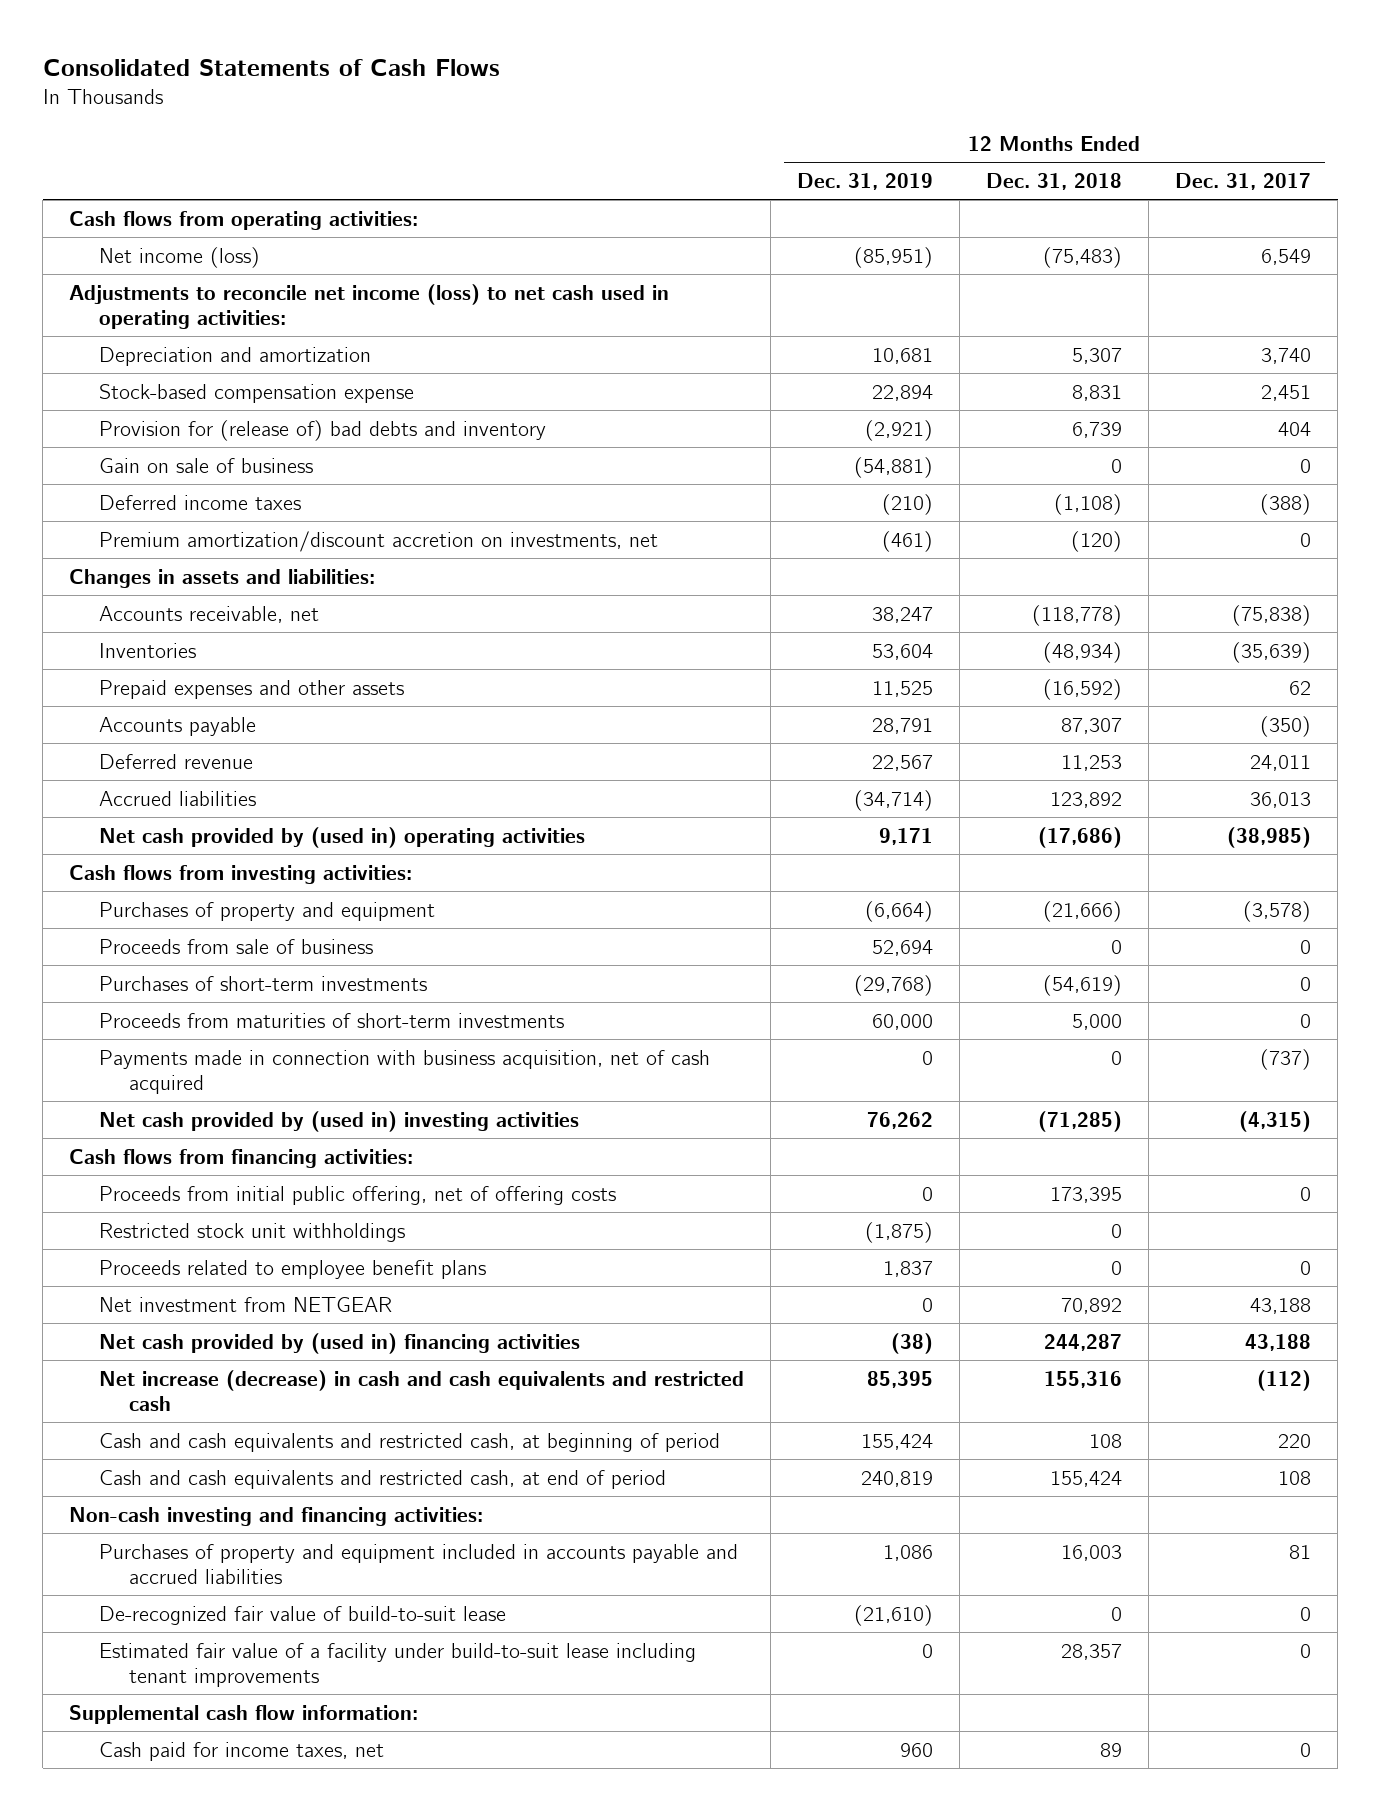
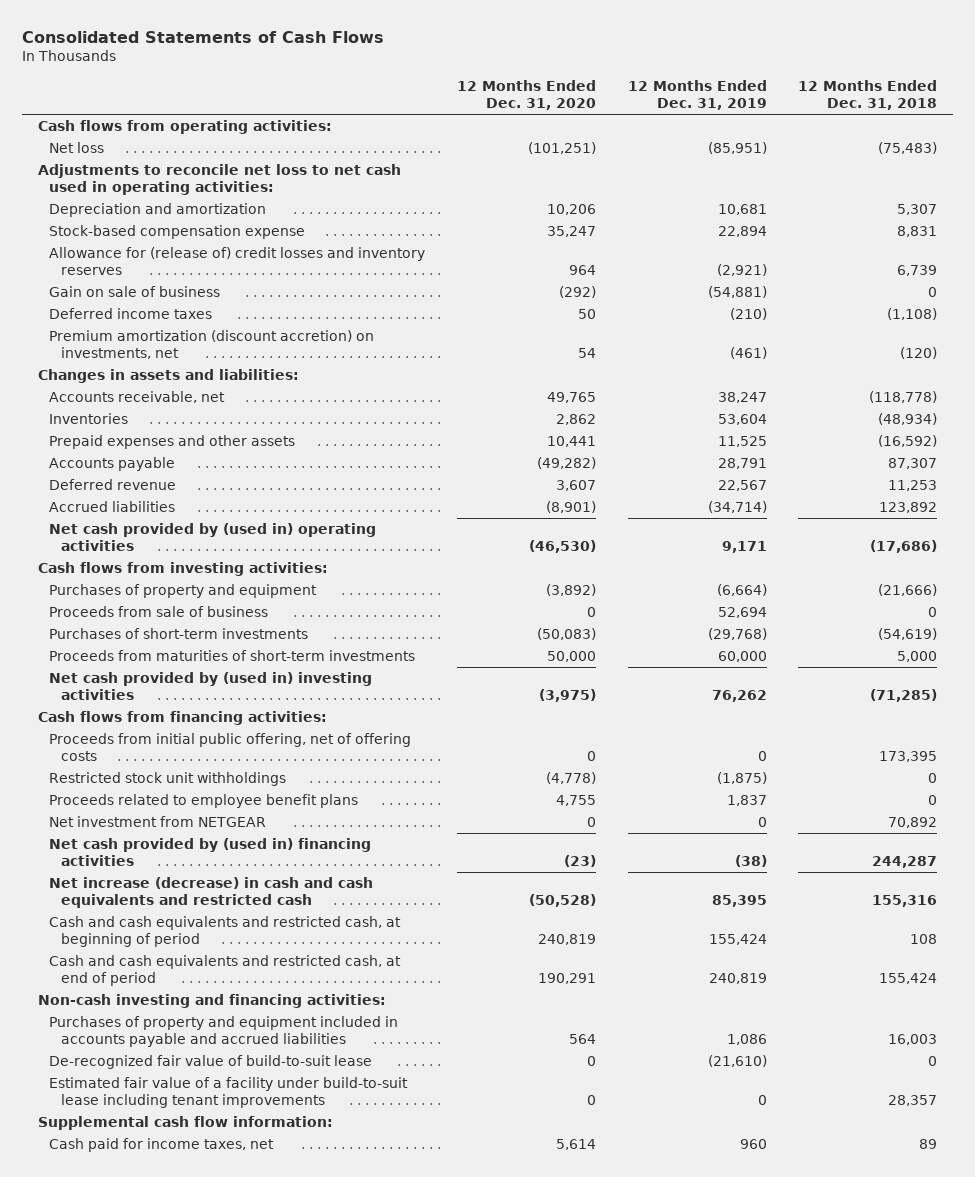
- | 12 Months Ended Dec. 31, 2019 | 12 Months Ended Dec. 31, 2018 | 12 Months Ended Dec. 31, 2017
+ | 12 Months Ended Dec. 31, 2020 | 12 Months Ended Dec. 31, 2019 | 12 Months Ended Dec. 31, 2018
- Net income (loss) | (85,951) | (75,483) | 6,549
- Adjustments to reconcile net income (loss) to net cash used in operating activities:
+ Net loss | (101,251) | (85,951) | (75,483)
+ Adjustments to reconcile net loss to net cash used in operating activities:
- Provision for (release of) bad debts and inventory | (2,921) | 6,739 | 404
+ Allowance for (release of) credit losses and inventory reserves | 964 | (2,921) | 6,739
- Premium amortization/discount accretion on investments, net | (461) | (120) | 0
+ Premium amortization (discount accretion) on investments, net | 54 | (461) | (120)
- Payments made in connection with business acquisition, net of cash acquired | 0 | 0 | (737)

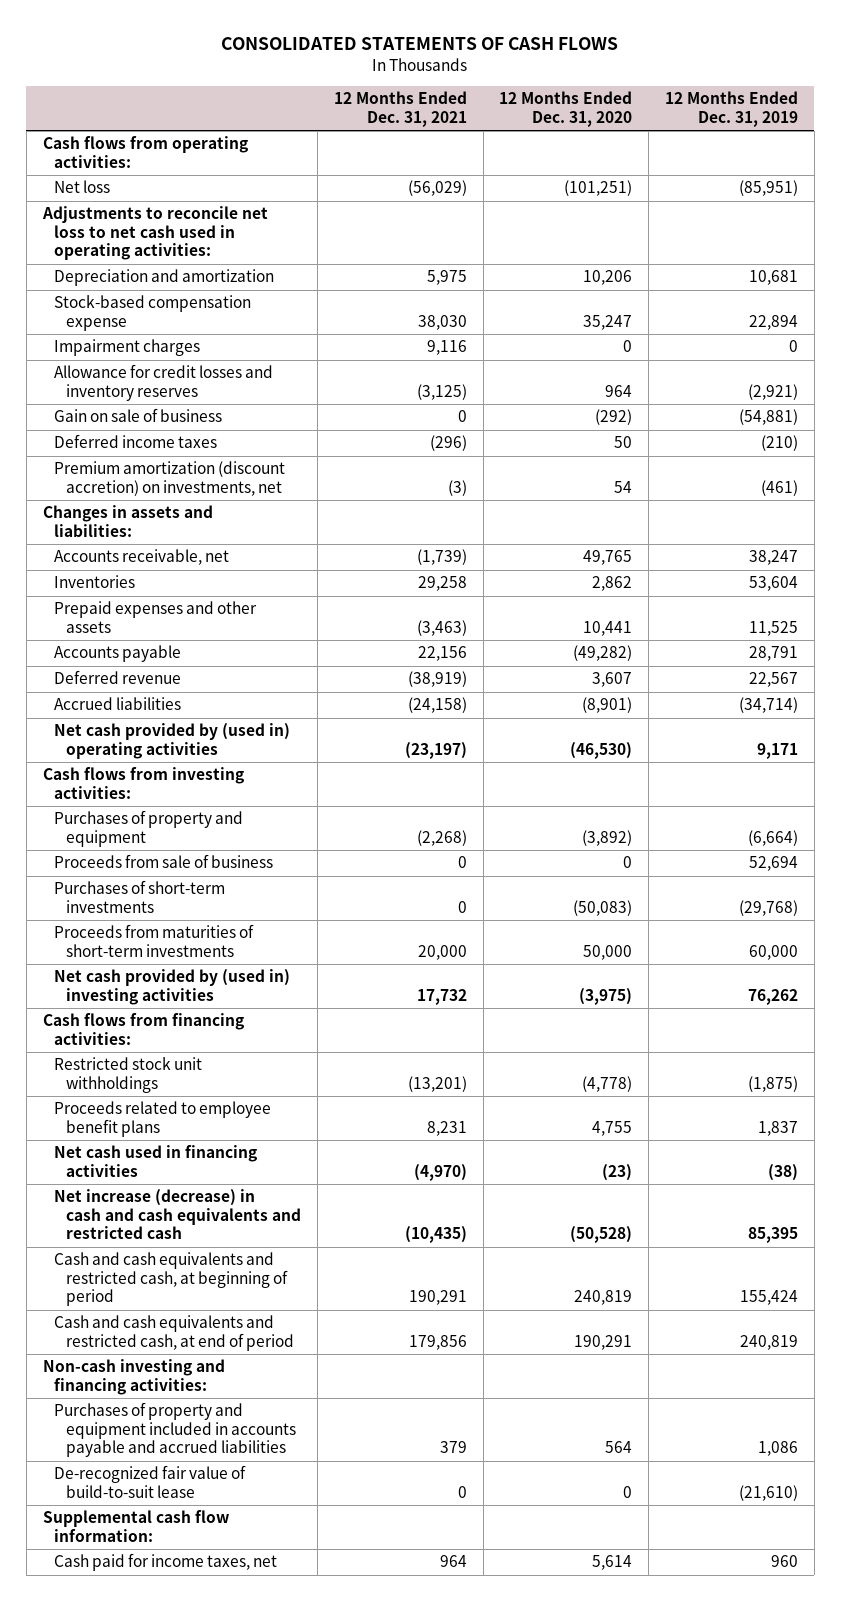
- Consolidated Statements of Cash Flows
+ CONSOLIDATED STATEMENTS OF CASH FLOWS
- | 12 Months Ended Dec. 31, 2020 | 12 Months Ended Dec. 31, 2019 | 12 Months Ended Dec. 31, 2018
+ | 12 Months Ended Dec. 31, 2021 | 12 Months Ended Dec. 31, 2020 | 12 Months Ended Dec. 31, 2019
- Allowance for (release of) credit losses and inventory reserves | 964 | (2,921) | 6,739
+ Impairment charges | 9,116 | 0 | 0
+ Allowance for credit losses and inventory reserves | (3,125) | 964 | (2,921)
- Proceeds from initial public offering, net of offering costs | 0 | 0 | 173,395
- Net investment from NETGEAR | 0 | 0 | 70,892
- Net cash provided by (used in) financing activities | (23) | (38) | 244,287
+ Net cash used in financing activities | (4,970) | (23) | (38)
- Estimated fair value of a facility under build-to-suit lease including tenant improvements | 0 | 0 | 28,357

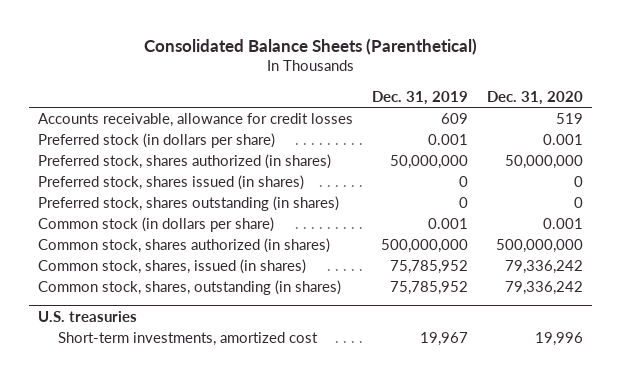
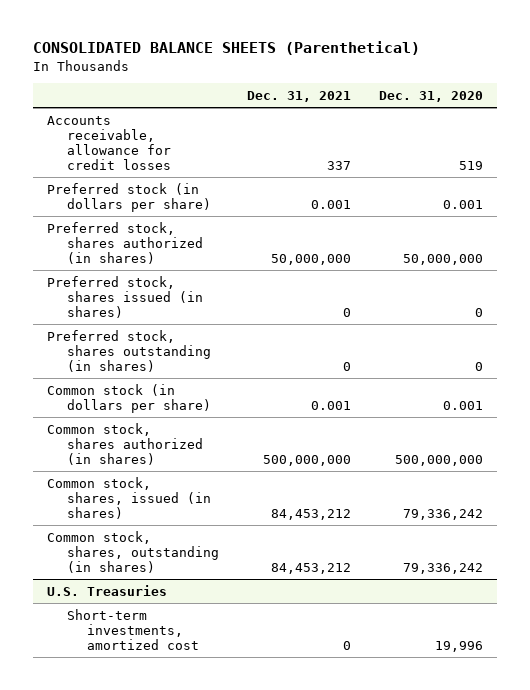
- Consolidated Balance Sheets (Parenthetical)
+ CONSOLIDATED BALANCE SHEETS (Parenthetical)
- | Dec. 31, 2019 | Dec. 31, 2020
+ | Dec. 31, 2021 | Dec. 31, 2020
- U.S. treasuries
+ U.S. Treasuries

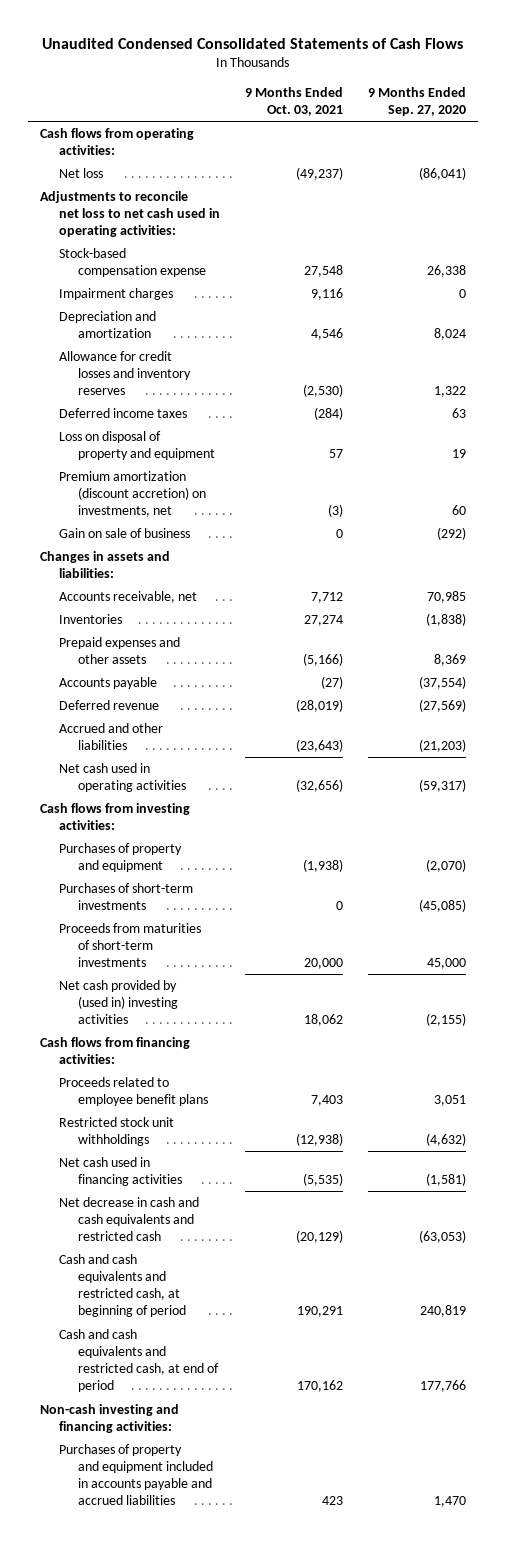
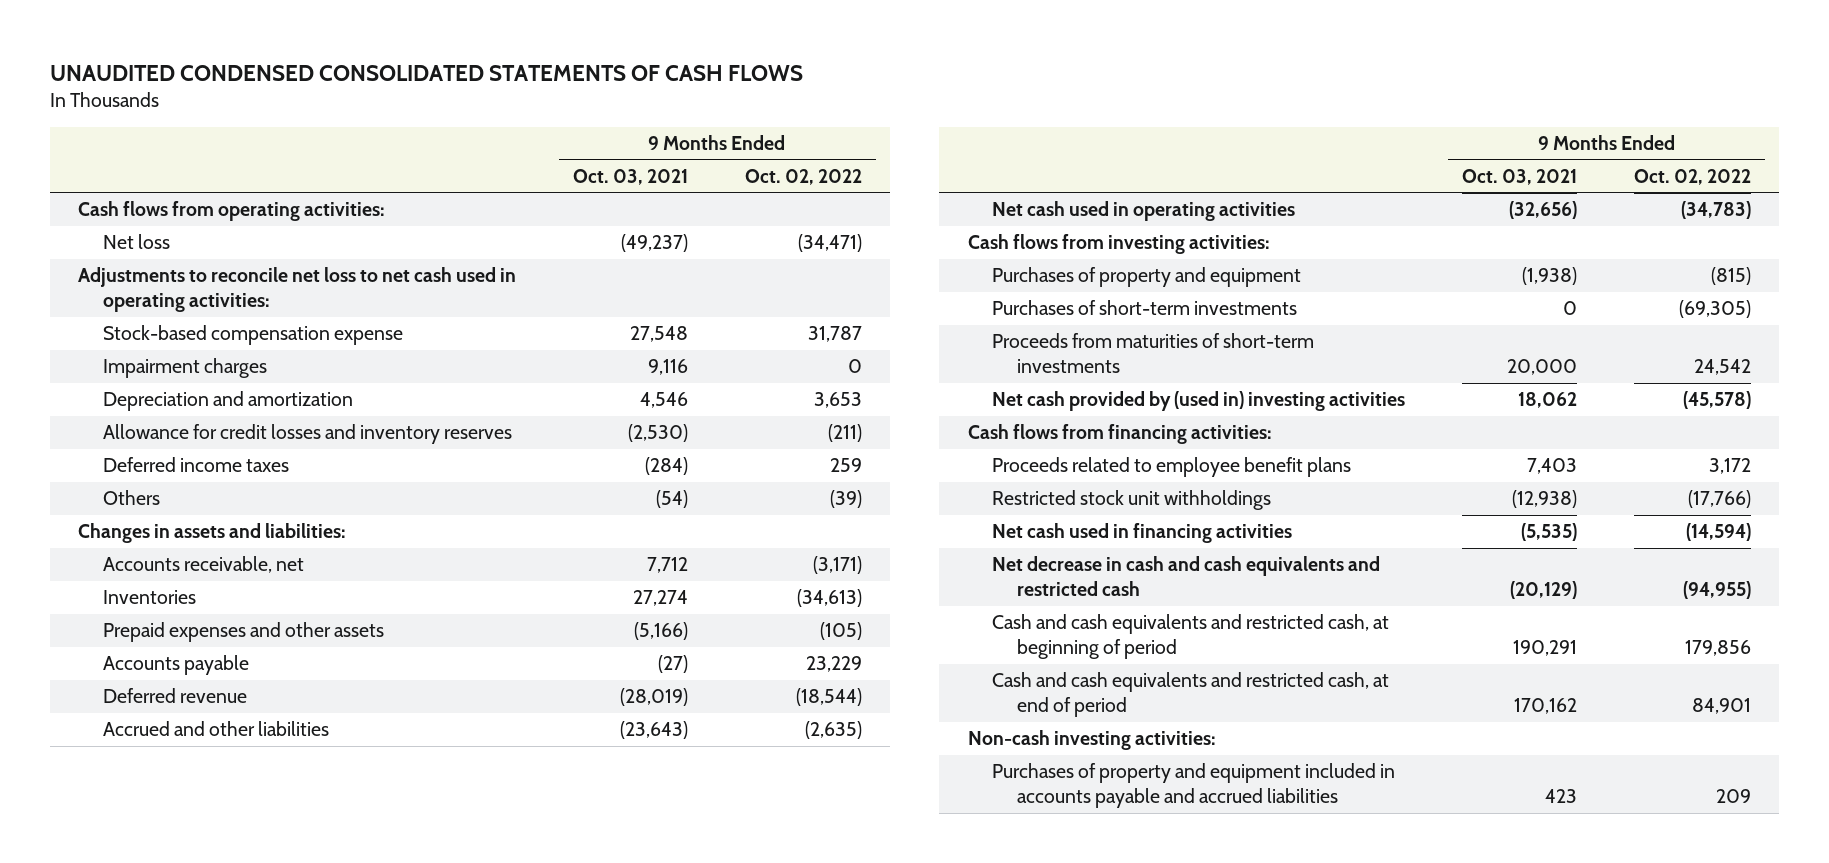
- Unaudited Condensed Consolidated Statements of Cash Flows
+ UNAUDITED CONDENSED CONSOLIDATED STATEMENTS OF CASH FLOWS
- | 9 Months Ended Oct. 03, 2021 | 9 Months Ended Sep. 27, 2020
+ | 9 Months Ended Oct. 03, 2021 | 9 Months Ended Oct. 02, 2022
- Loss on disposal of property and equipment | 57 | 19
- Premium amortization (discount accretion) on investments, net | (3) | 60
- Gain on sale of business | 0 | (292)
+ Others | (54) | (39)
- Non-cash investing and financing activities:
+ Non-cash investing activities:

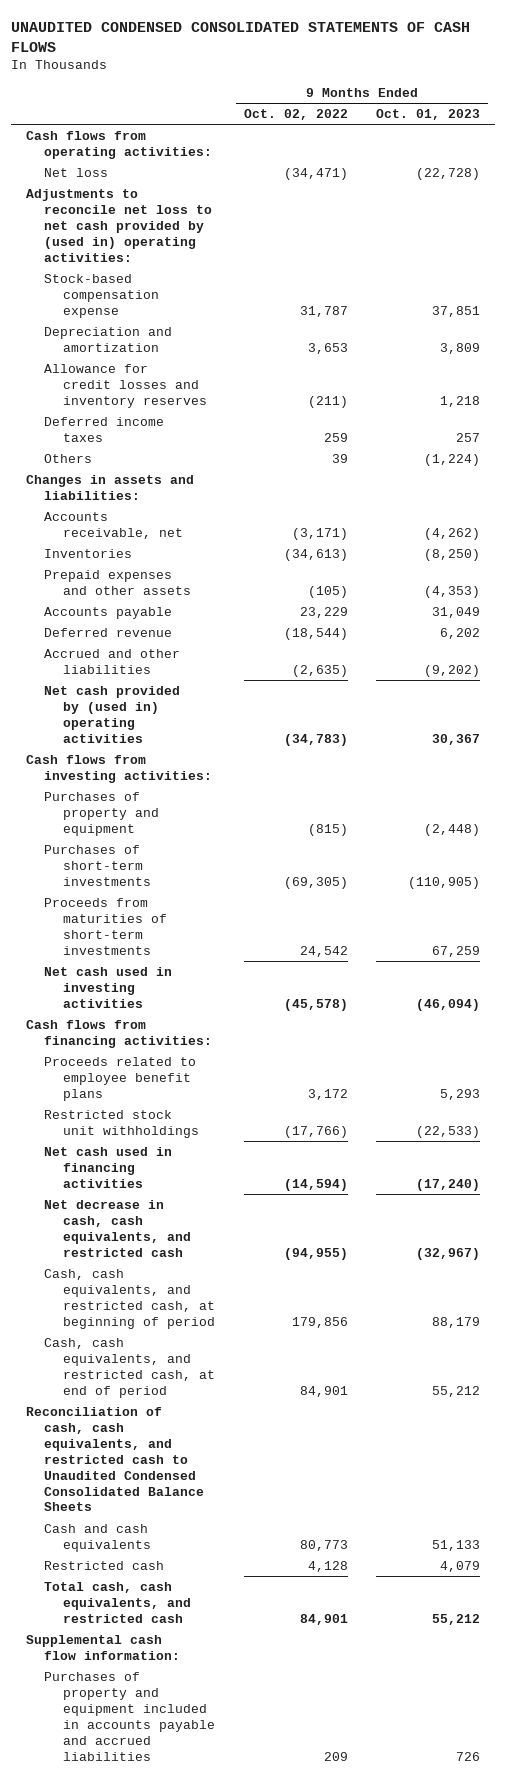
- | 9 Months Ended Oct. 03, 2021 | 9 Months Ended Oct. 02, 2022
+ | 9 Months Ended Oct. 02, 2022 | 9 Months Ended Oct. 01, 2023
- Adjustments to reconcile net loss to net cash used in operating activities:
+ Adjustments to reconcile net loss to net cash provided by (used in) operating activities:
- Impairment charges | 9,116 | 0
- Others | (54) | (39)
+ Others | 39 | (1,224)
- Net cash used in operating activities | (32,656) | (34,783)
+ Net cash provided by (used in) operating activities | (34,783) | 30,367
- Net cash provided by (used in) investing activities | 18,062 | (45,578)
+ Net cash used in investing activities | (45,578) | (46,094)
- Net decrease in cash and cash equivalents and restricted cash | (20,129) | (94,955)
- Cash and cash equivalents and restricted cash, at beginning of period | 190,291 | 179,856
- Cash and cash equivalents and restricted cash, at end of period | 170,162 | 84,901
- Non-cash investing activities:
+ Net decrease in cash, cash equivalents, and restricted cash | (94,955) | (32,967)
+ Cash, cash equivalents, and restricted cash, at beginning of period | 179,856 | 88,179
+ Cash, cash equivalents, and restricted cash, at end of period | 84,901 | 55,212
+ Reconciliation of cash, cash equivalents, and restricted cash to Unaudited Condensed Consolidated Balance Sheets
+ Cash and cash equivalents | 80,773 | 51,133
+ Restricted cash | 4,128 | 4,079
+ Total cash, cash equivalents, and restricted cash | 84,901 | 55,212
+ Supplemental cash flow information:

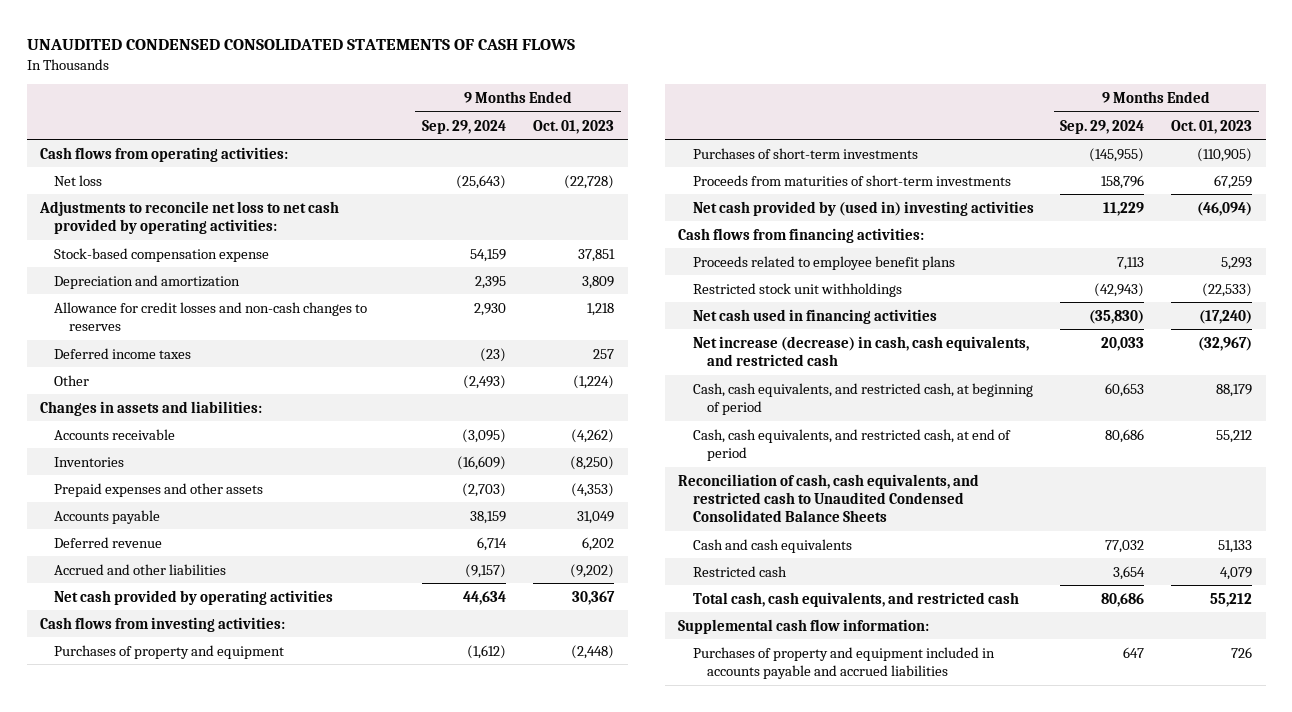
- | 9 Months Ended Oct. 02, 2022 | 9 Months Ended Oct. 01, 2023
+ | 9 Months Ended Sep. 29, 2024 | 9 Months Ended Oct. 01, 2023
- Adjustments to reconcile net loss to net cash provided by (used in) operating activities:
+ Adjustments to reconcile net loss to net cash provided by operating activities:
- Allowance for credit losses and inventory reserves | (211) | 1,218
+ Allowance for credit losses and non-cash changes to reserves | 2,930 | 1,218
- Others | 39 | (1,224)
+ Other | (2,493) | (1,224)
- Accounts receivable, net | (3,171) | (4,262)
+ Accounts receivable | (3,095) | (4,262)
- Net cash provided by (used in) operating activities | (34,783) | 30,367
+ Net cash provided by operating activities | 44,634 | 30,367
- Net cash used in investing activities | (45,578) | (46,094)
+ Net cash provided by (used in) investing activities | 11,229 | (46,094)
- Net decrease in cash, cash equivalents, and restricted cash | (94,955) | (32,967)
+ Net increase (decrease) in cash, cash equivalents, and restricted cash | 20,033 | (32,967)

